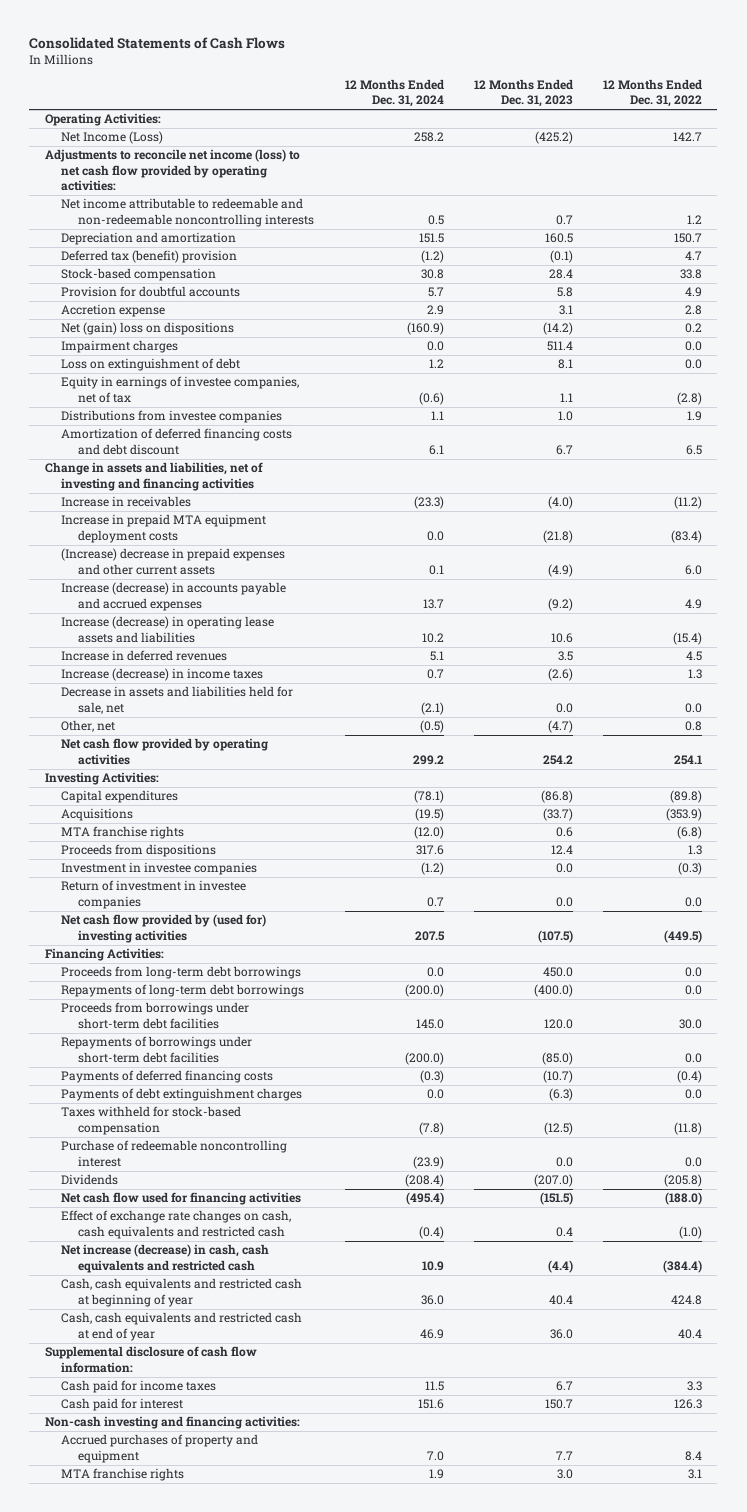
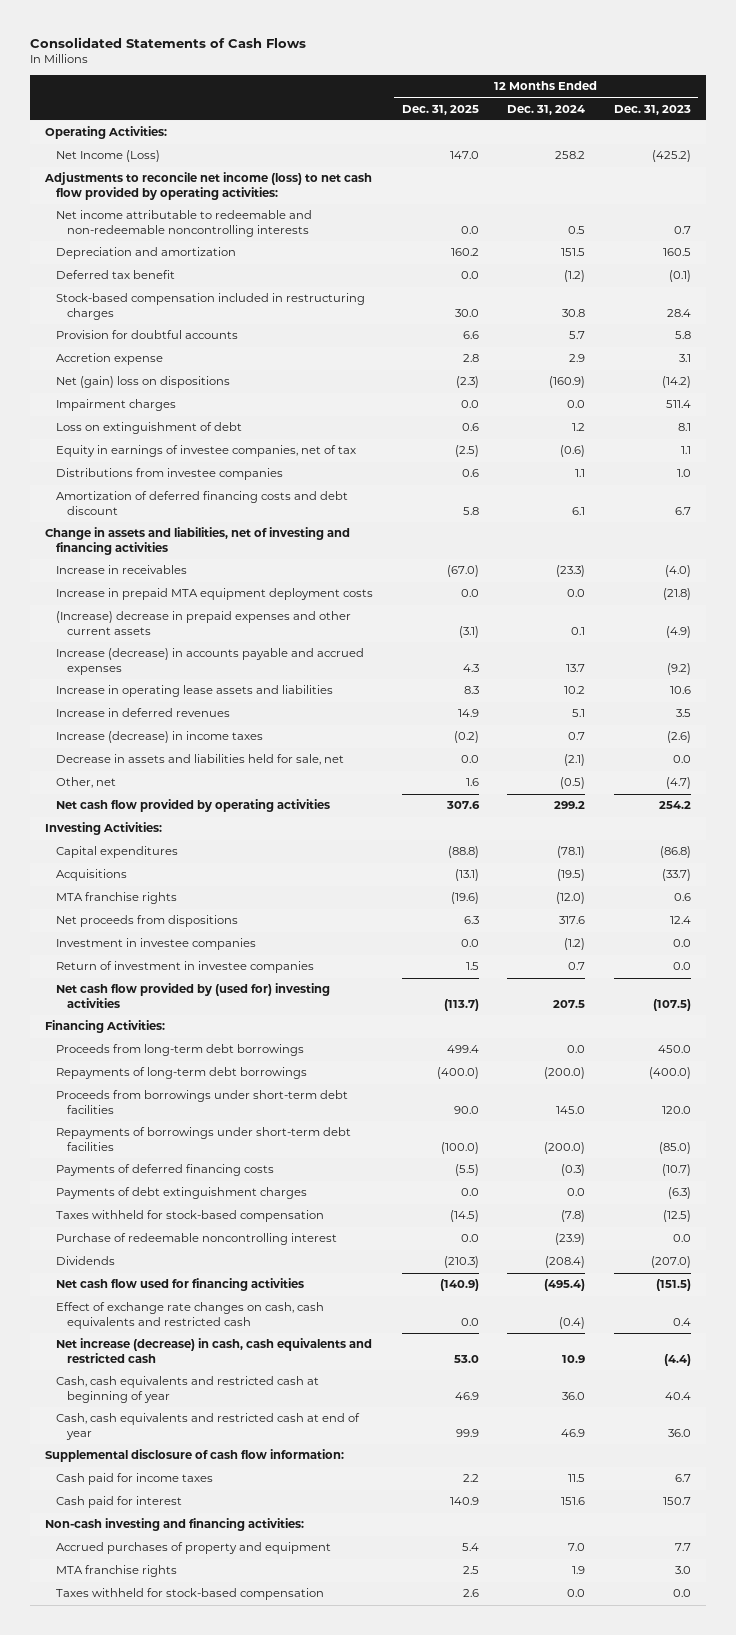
- | 12 Months Ended Dec. 31, 2024 | 12 Months Ended Dec. 31, 2023 | 12 Months Ended Dec. 31, 2022
+ | 12 Months Ended Dec. 31, 2025 | 12 Months Ended Dec. 31, 2024 | 12 Months Ended Dec. 31, 2023
- Deferred tax (benefit) provision | (1.2) | (0.1) | 4.7
- Stock-based compensation | 30.8 | 28.4 | 33.8
+ Deferred tax benefit | 0.0 | (1.2) | (0.1)
+ Stock-based compensation included in restructuring charges | 30.0 | 30.8 | 28.4
- Increase (decrease) in operating lease assets and liabilities | 10.2 | 10.6 | (15.4)
+ Increase in operating lease assets and liabilities | 8.3 | 10.2 | 10.6
- Proceeds from dispositions | 317.6 | 12.4 | 1.3
+ Net proceeds from dispositions | 6.3 | 317.6 | 12.4
+ Taxes withheld for stock-based compensation | 2.6 | 0.0 | 0.0

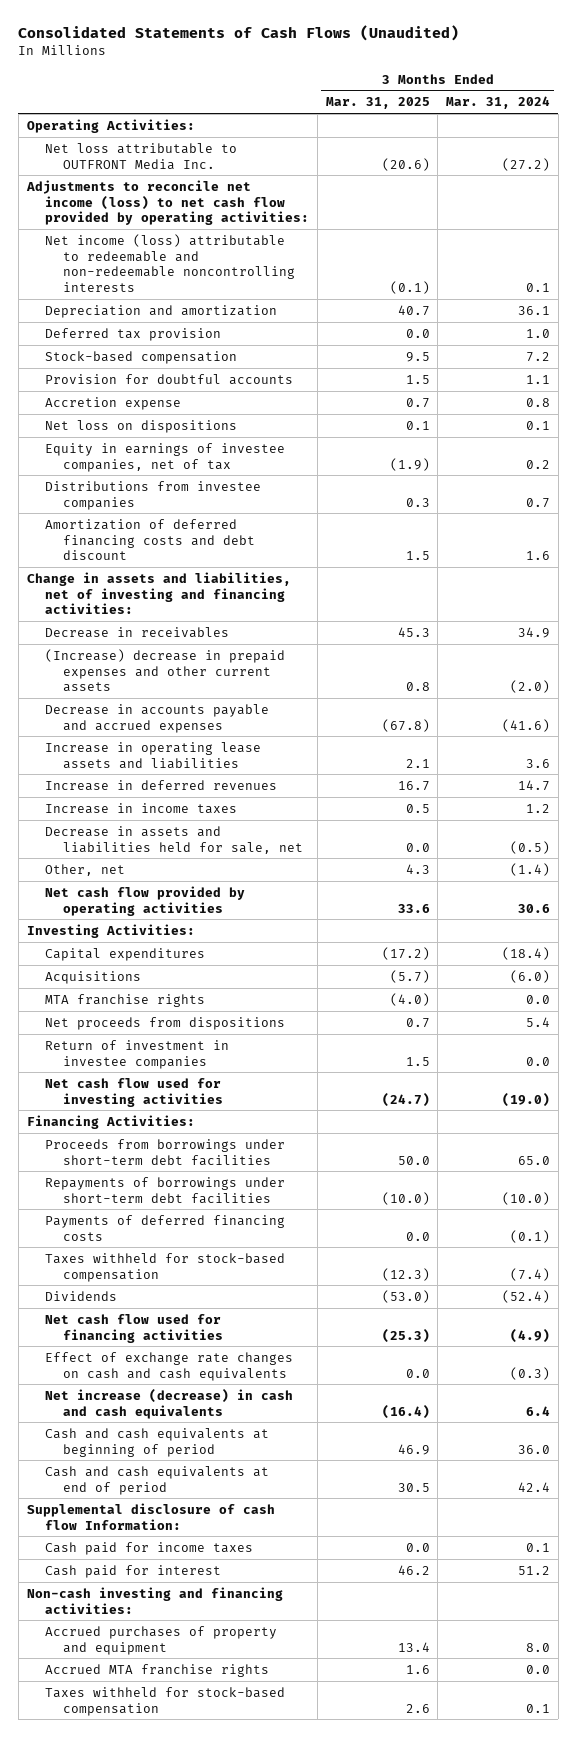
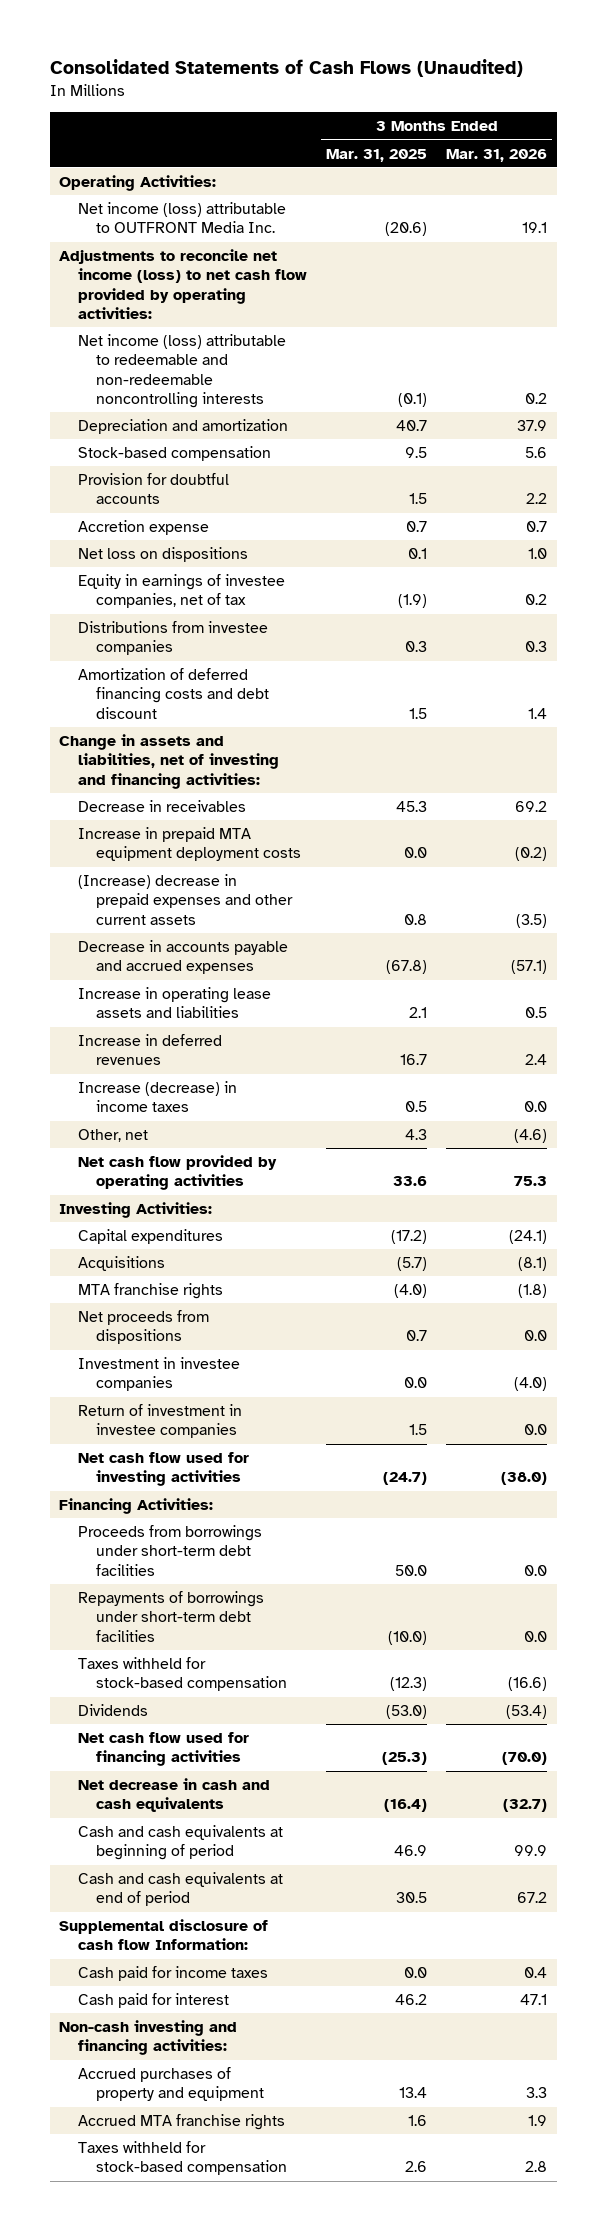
- | 3 Months Ended Mar. 31, 2025 | 3 Months Ended Mar. 31, 2024
+ | 3 Months Ended Mar. 31, 2025 | 3 Months Ended Mar. 31, 2026
- Net loss attributable to OUTFRONT Media Inc. | (20.6) | (27.2)
+ Net income (loss) attributable to OUTFRONT Media Inc. | (20.6) | 19.1
- Deferred tax provision | 0.0 | 1.0
+ Increase in prepaid MTA equipment deployment costs | 0.0 | (0.2)
- Increase in income taxes | 0.5 | 1.2
- Decrease in assets and liabilities held for sale, net | 0.0 | (0.5)
+ Increase (decrease) in income taxes | 0.5 | 0.0
+ Investment in investee companies | 0.0 | (4.0)
- Payments of deferred financing costs | 0.0 | (0.1)
- Effect of exchange rate changes on cash and cash equivalents | 0.0 | (0.3)
- Net increase (decrease) in cash and cash equivalents | (16.4) | 6.4
+ Net decrease in cash and cash equivalents | (16.4) | (32.7)

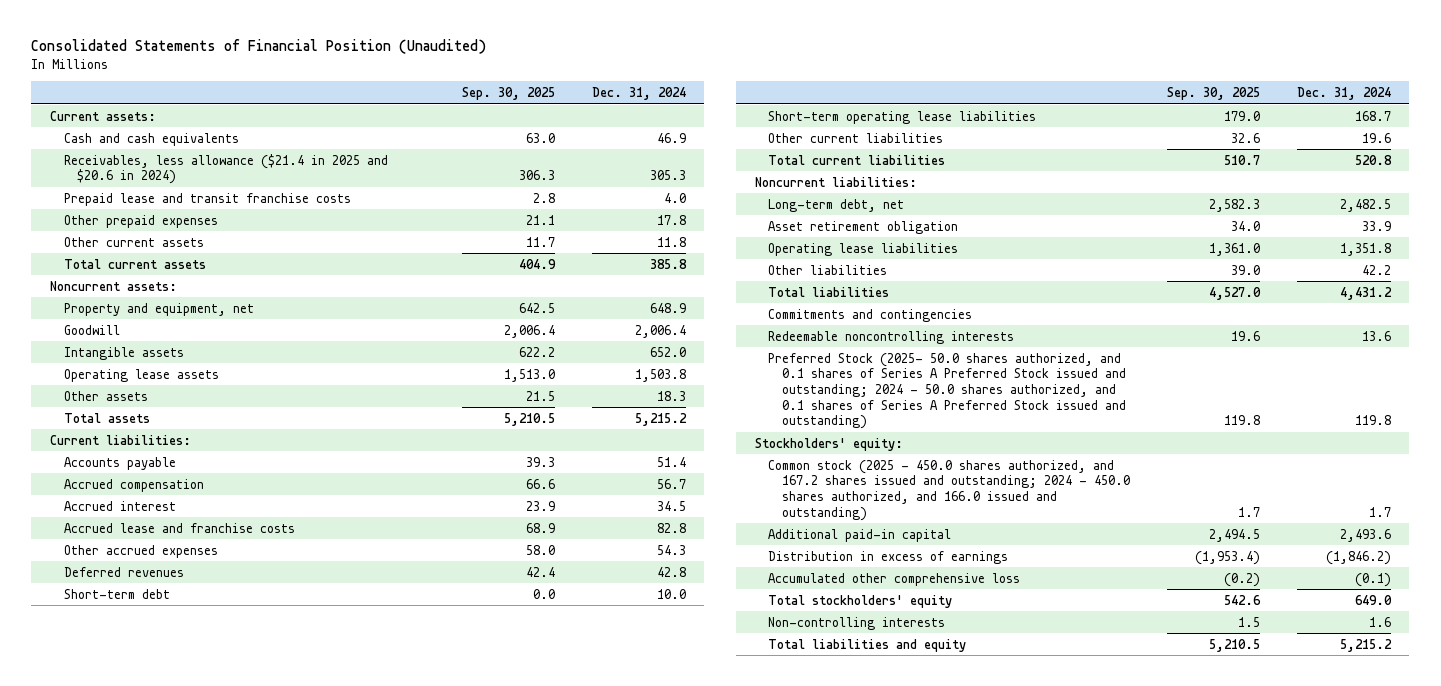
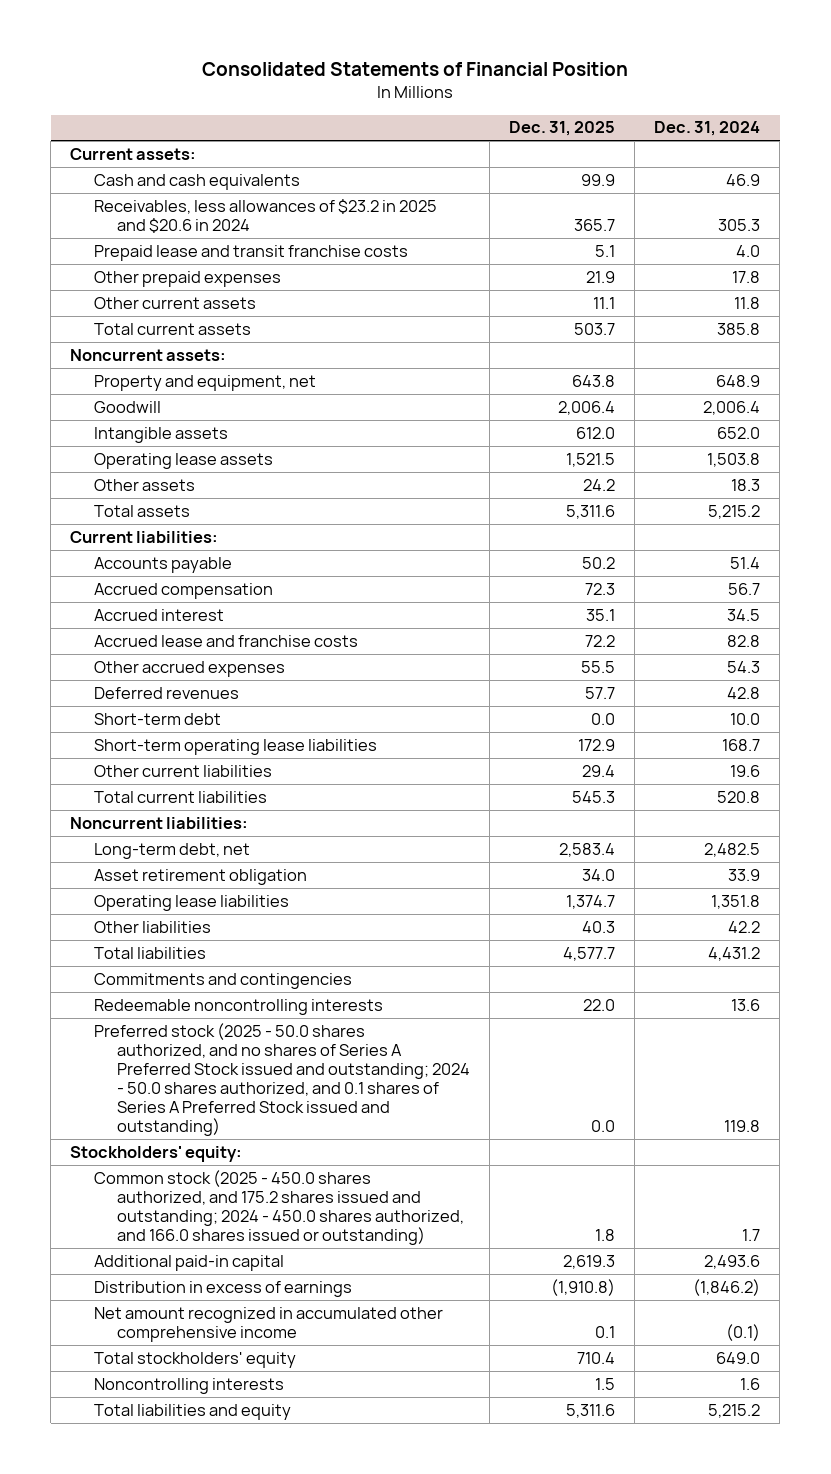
- Consolidated Statements of Financial Position (Unaudited)
+ Consolidated Statements of Financial Position
- | Sep. 30, 2025 | Dec. 31, 2024
+ | Dec. 31, 2025 | Dec. 31, 2024
- Receivables, less allowance ($21.4 in 2025 and $20.6 in 2024) | 306.3 | 305.3
+ Receivables, less allowances of $23.2 in 2025 and $20.6 in 2024 | 365.7 | 305.3
- Preferred Stock (2025- 50.0 shares authorized, and 0.1 shares of Series A Preferred Stock issued and outstanding; 2024 - 50.0 shares authorized, and 0.1 shares of Series A Preferred Stock issued and outstanding) | 119.8 | 119.8
+ Preferred stock (2025 - 50.0 shares authorized, and no shares of Series A Preferred Stock issued and outstanding; 2024 - 50.0 shares authorized, and 0.1 shares of Series A Preferred Stock issued and outstanding) | 0.0 | 119.8
- Common stock (2025 - 450.0 shares authorized, and 167.2 shares issued and outstanding; 2024 - 450.0 shares authorized, and 166.0 issued and outstanding) | 1.7 | 1.7
+ Common stock (2025 - 450.0 shares authorized, and 175.2 shares issued and outstanding; 2024 - 450.0 shares authorized, and 166.0 shares issued or outstanding) | 1.8 | 1.7
- Accumulated other comprehensive loss | (0.2) | (0.1)
+ Net amount recognized in accumulated other comprehensive income | 0.1 | (0.1)
- Non-controlling interests | 1.5 | 1.6
+ Noncontrolling interests | 1.5 | 1.6

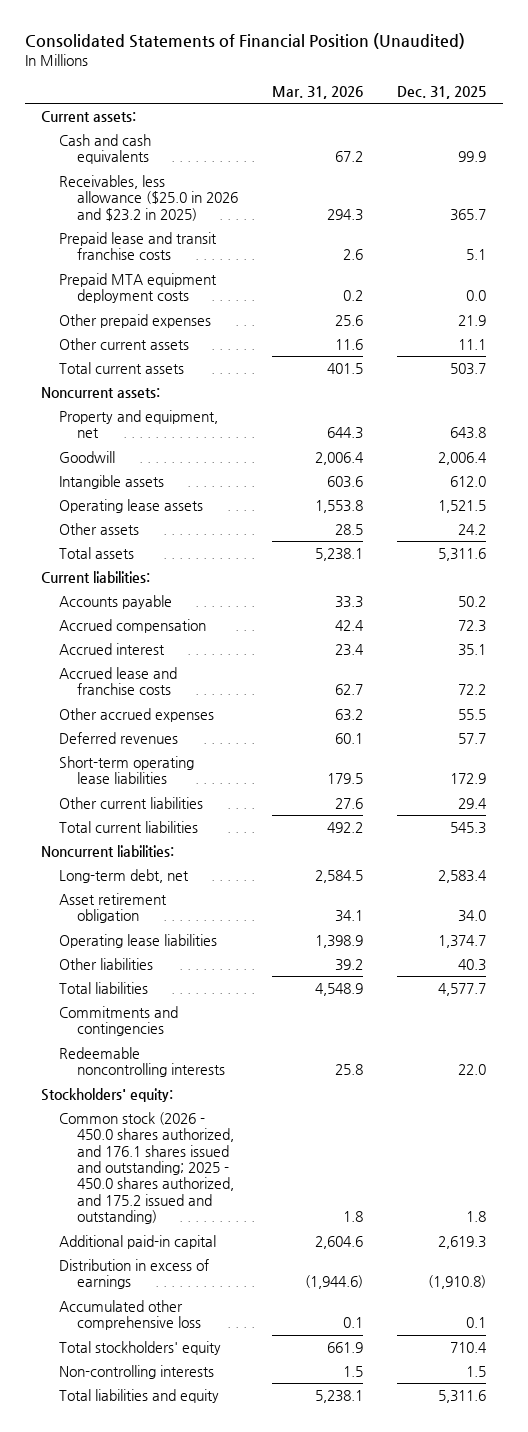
- Consolidated Statements of Financial Position
+ Consolidated Statements of Financial Position (Unaudited)
- | Dec. 31, 2025 | Dec. 31, 2024
+ | Mar. 31, 2026 | Dec. 31, 2025
- Receivables, less allowances of $23.2 in 2025 and $20.6 in 2024 | 365.7 | 305.3
+ Receivables, less allowance ($25.0 in 2026 and $23.2 in 2025) | 294.3 | 365.7
+ Prepaid MTA equipment deployment costs | 0.2 | 0.0
- Short-term debt | 0.0 | 10.0
- Preferred stock (2025 - 50.0 shares authorized, and no shares of Series A Preferred Stock issued and outstanding; 2024 - 50.0 shares authorized, and 0.1 shares of Series A Preferred Stock issued and outstanding) | 0.0 | 119.8
- Common stock (2025 - 450.0 shares authorized, and 175.2 shares issued and outstanding; 2024 - 450.0 shares authorized, and 166.0 shares issued or outstanding) | 1.8 | 1.7
+ Common stock (2026 - 450.0 shares authorized, and 176.1 shares issued and outstanding; 2025 - 450.0 shares authorized, and 175.2 issued and outstanding) | 1.8 | 1.8
- Net amount recognized in accumulated other comprehensive income | 0.1 | (0.1)
+ Accumulated other comprehensive loss | 0.1 | 0.1
- Noncontrolling interests | 1.5 | 1.6
+ Non-controlling interests | 1.5 | 1.5

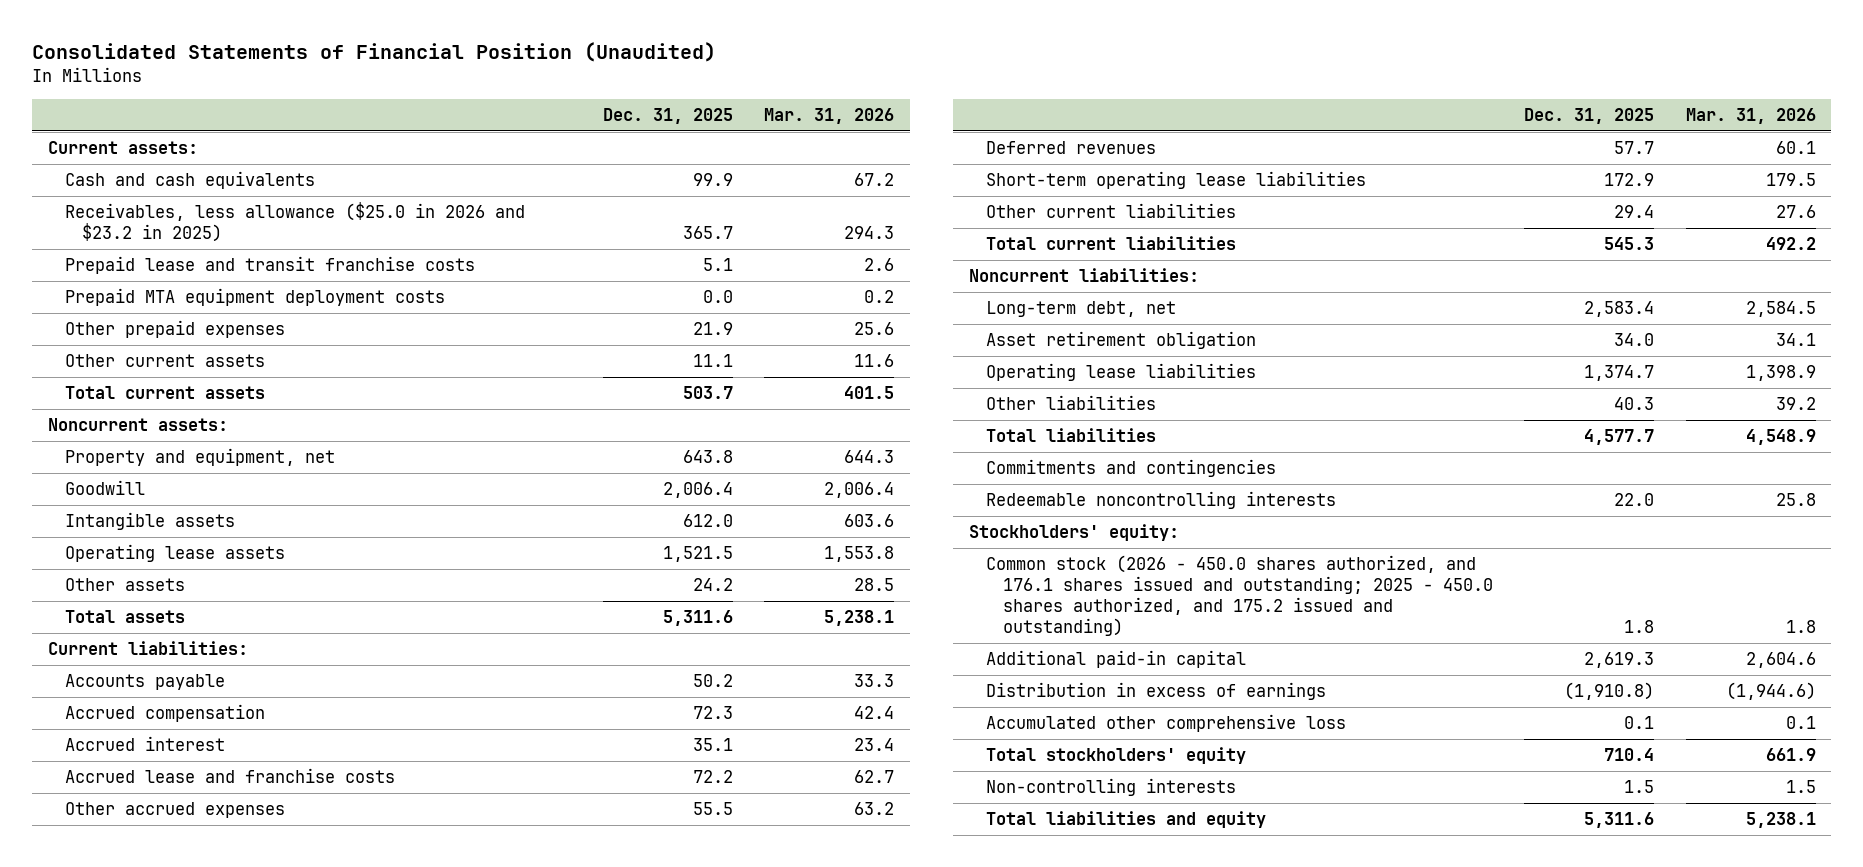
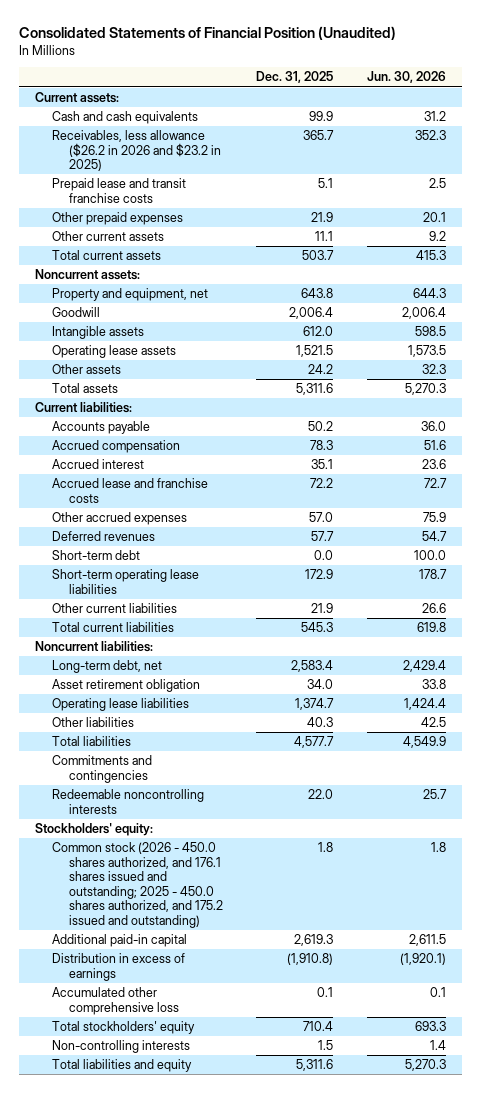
- | Dec. 31, 2025 | Mar. 31, 2026
+ | Dec. 31, 2025 | Jun. 30, 2026
- Receivables, less allowance ($25.0 in 2026 and $23.2 in 2025) | 365.7 | 294.3
+ Receivables, less allowance ($26.2 in 2026 and $23.2 in 2025) | 365.7 | 352.3
- Prepaid MTA equipment deployment costs | 0.0 | 0.2
- Accrued compensation | 72.3 | 42.4
+ Accrued compensation | 78.3 | 51.6
- Other accrued expenses | 55.5 | 63.2
+ Other accrued expenses | 57.0 | 75.9
+ Short-term debt | 0.0 | 100.0
- Other current liabilities | 29.4 | 27.6
+ Other current liabilities | 21.9 | 26.6

